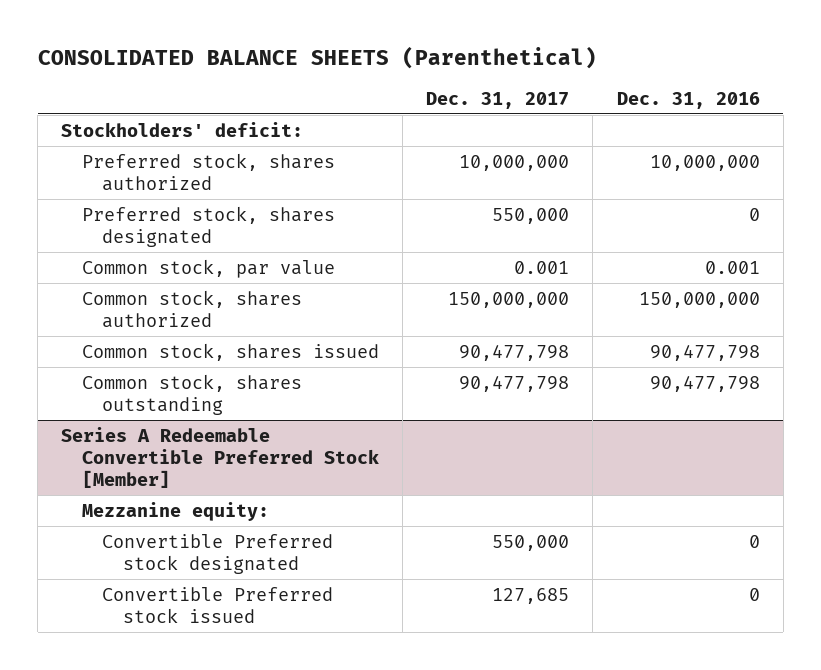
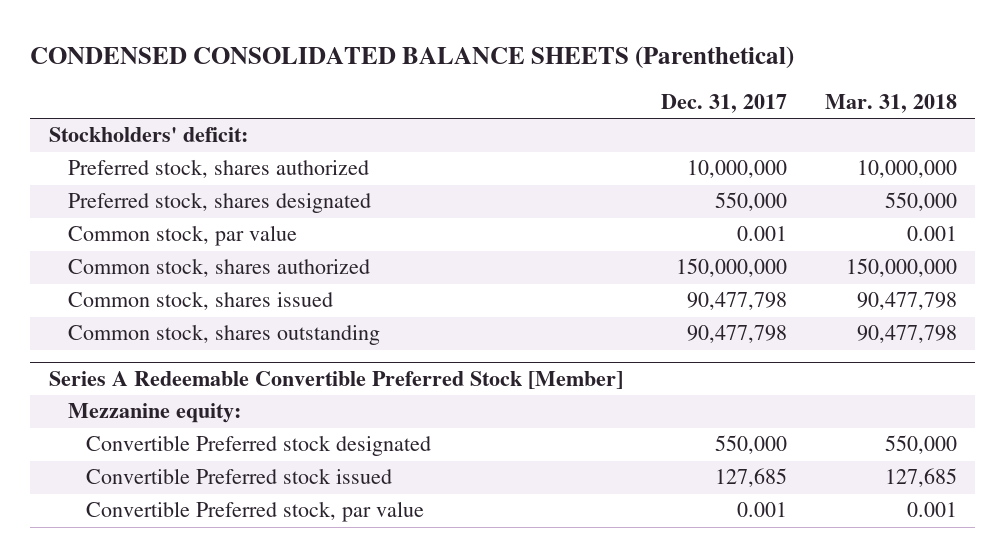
- CONSOLIDATED BALANCE SHEETS (Parenthetical)
+ CONDENSED CONSOLIDATED BALANCE SHEETS (Parenthetical)
- | Dec. 31, 2017 | Dec. 31, 2016
+ | Dec. 31, 2017 | Mar. 31, 2018
@ Series A Redeemable Convertible Preferred Stock [Member]
+ Convertible Preferred stock, par value | 0.001 | 0.001

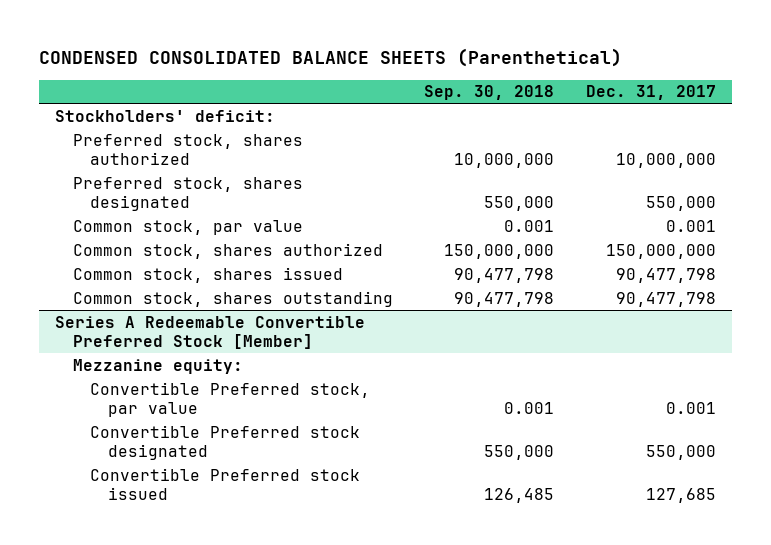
- | Dec. 31, 2017 | Mar. 31, 2018
+ | Sep. 30, 2018 | Dec. 31, 2017
@ Series A Redeemable Convertible Preferred Stock [Member]
moved up: Convertible Preferred stock, par value | 0.001 | 0.001

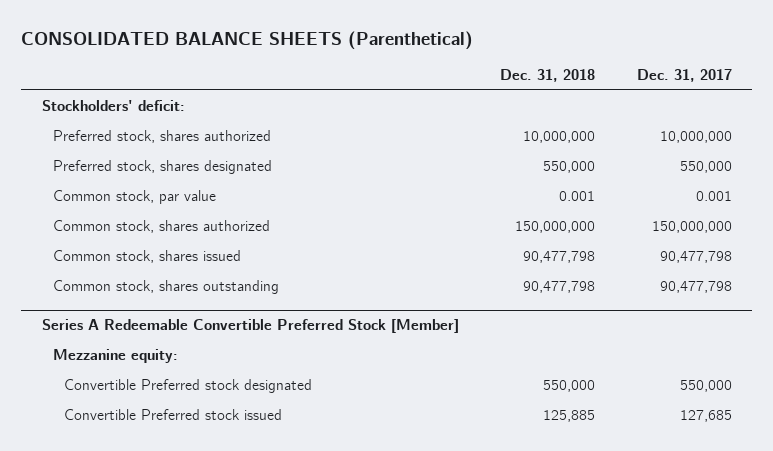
- CONDENSED CONSOLIDATED BALANCE SHEETS (Parenthetical)
+ CONSOLIDATED BALANCE SHEETS (Parenthetical)
- | Sep. 30, 2018 | Dec. 31, 2017
+ | Dec. 31, 2018 | Dec. 31, 2017
@ Series A Redeemable Convertible Preferred Stock [Member]
- Convertible Preferred stock, par value | 0.001 | 0.001

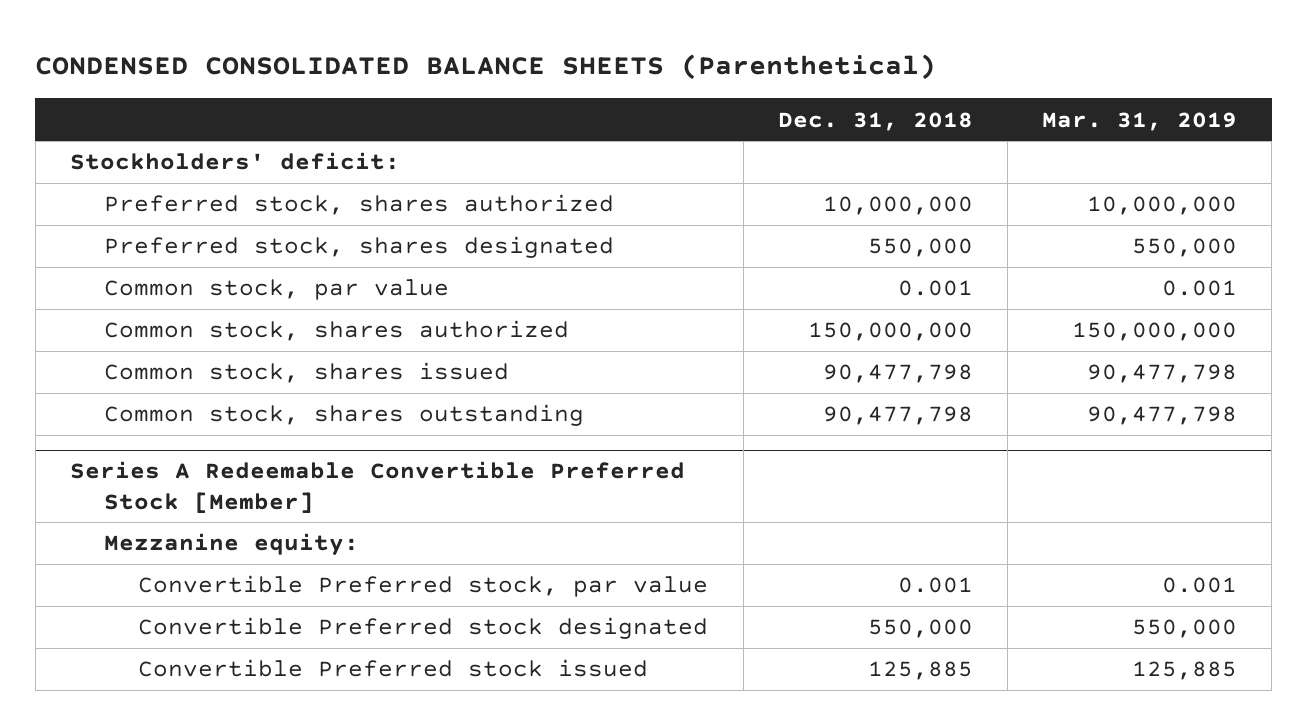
- CONSOLIDATED BALANCE SHEETS (Parenthetical)
+ CONDENSED CONSOLIDATED BALANCE SHEETS (Parenthetical)
- | Dec. 31, 2018 | Dec. 31, 2017
+ | Dec. 31, 2018 | Mar. 31, 2019
@ Series A Redeemable Convertible Preferred Stock [Member]
+ Convertible Preferred stock, par value | 0.001 | 0.001

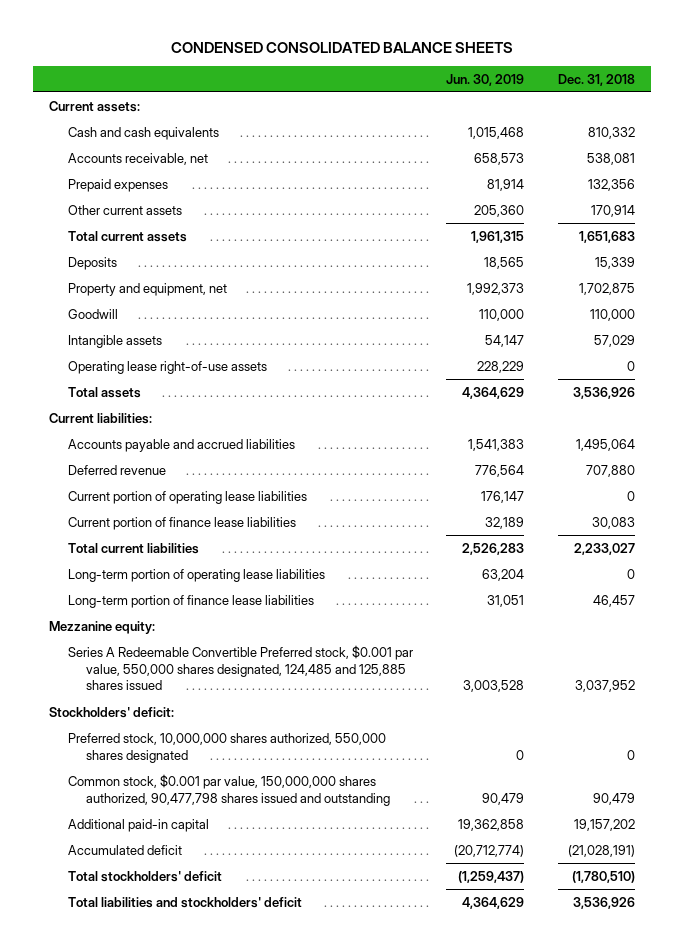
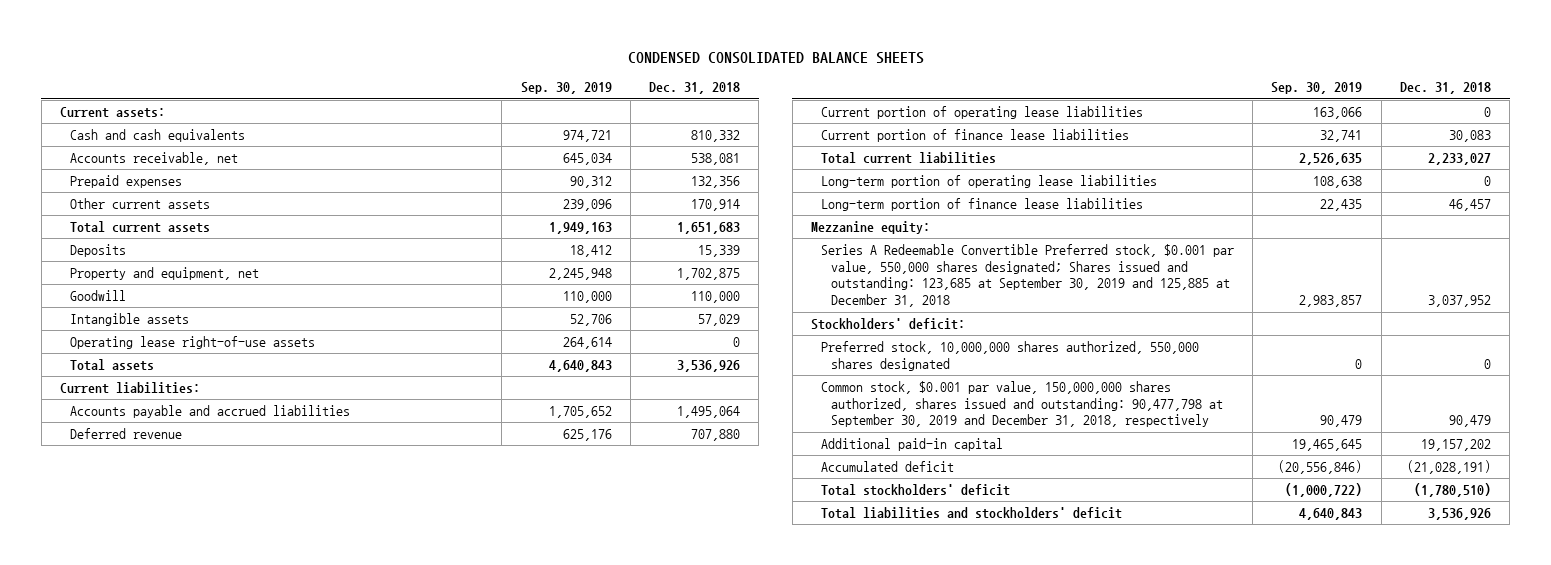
- | Jun. 30, 2019 | Dec. 31, 2018
+ | Sep. 30, 2019 | Dec. 31, 2018
- Series A Redeemable Convertible Preferred stock, $0.001 par value, 550,000 shares designated, 124,485 and 125,885 shares issued | 3,003,528 | 3,037,952
+ Series A Redeemable Convertible Preferred stock, $0.001 par value, 550,000 shares designated; Shares issued and outstanding: 123,685 at September 30, 2019 and 125,885 at December 31, 2018 | 2,983,857 | 3,037,952
- Common stock, $0.001 par value, 150,000,000 shares authorized, 90,477,798 shares issued and outstanding | 90,479 | 90,479
+ Common stock, $0.001 par value, 150,000,000 shares authorized, shares issued and outstanding: 90,477,798 at September 30, 2019 and December 31, 2018, respectively | 90,479 | 90,479

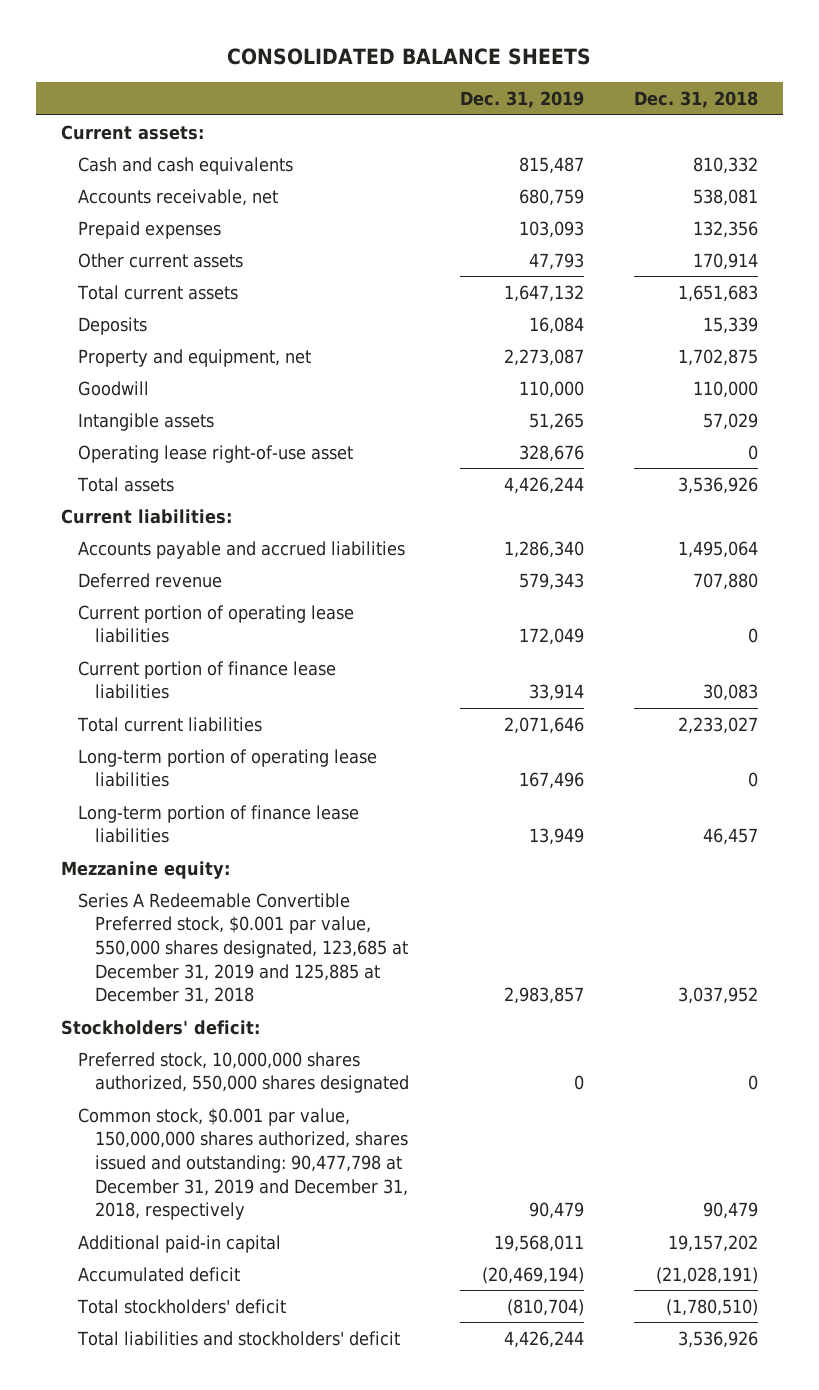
- CONDENSED CONSOLIDATED BALANCE SHEETS
+ CONSOLIDATED BALANCE SHEETS
- | Sep. 30, 2019 | Dec. 31, 2018
+ | Dec. 31, 2019 | Dec. 31, 2018
- Operating lease right-of-use assets | 264,614 | 0
+ Operating lease right-of-use asset | 328,676 | 0
- Series A Redeemable Convertible Preferred stock, $0.001 par value, 550,000 shares designated; Shares issued and outstanding: 123,685 at September 30, 2019 and 125,885 at December 31, 2018 | 2,983,857 | 3,037,952
+ Series A Redeemable Convertible Preferred stock, $0.001 par value, 550,000 shares designated, 123,685 at December 31, 2019 and 125,885 at December 31, 2018 | 2,983,857 | 3,037,952
- Common stock, $0.001 par value, 150,000,000 shares authorized, shares issued and outstanding: 90,477,798 at September 30, 2019 and December 31, 2018, respectively | 90,479 | 90,479
+ Common stock, $0.001 par value, 150,000,000 shares authorized, shares issued and outstanding: 90,477,798 at December 31, 2019 and December 31, 2018, respectively | 90,479 | 90,479

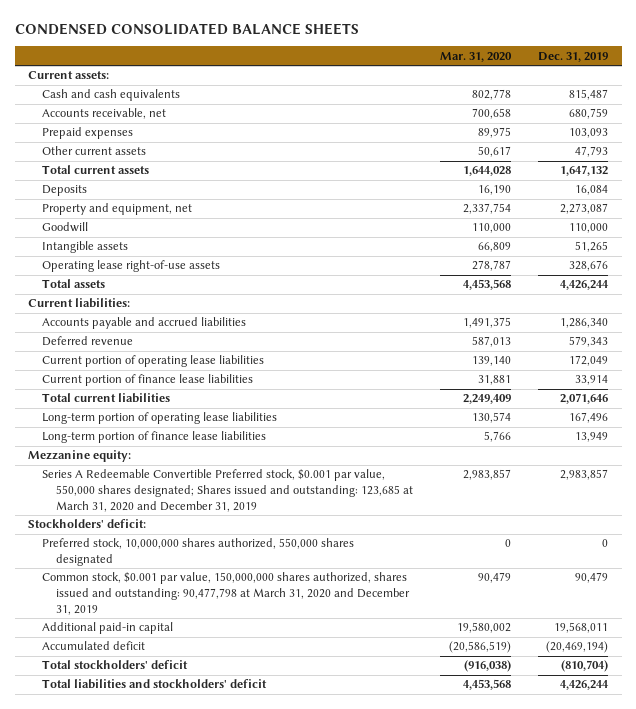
- CONSOLIDATED BALANCE SHEETS
+ CONDENSED CONSOLIDATED BALANCE SHEETS
- | Dec. 31, 2019 | Dec. 31, 2018
+ | Mar. 31, 2020 | Dec. 31, 2019
- Operating lease right-of-use asset | 328,676 | 0
+ Operating lease right-of-use assets | 278,787 | 328,676
- Series A Redeemable Convertible Preferred stock, $0.001 par value, 550,000 shares designated, 123,685 at December 31, 2019 and 125,885 at December 31, 2018 | 2,983,857 | 3,037,952
+ Series A Redeemable Convertible Preferred stock, $0.001 par value, 550,000 shares designated; Shares issued and outstanding: 123,685 at March 31, 2020 and December 31, 2019 | 2,983,857 | 2,983,857
- Common stock, $0.001 par value, 150,000,000 shares authorized, shares issued and outstanding: 90,477,798 at December 31, 2019 and December 31, 2018, respectively | 90,479 | 90,479
+ Common stock, $0.001 par value, 150,000,000 shares authorized, shares issued and outstanding: 90,477,798 at March 31, 2020 and December 31, 2019 | 90,479 | 90,479

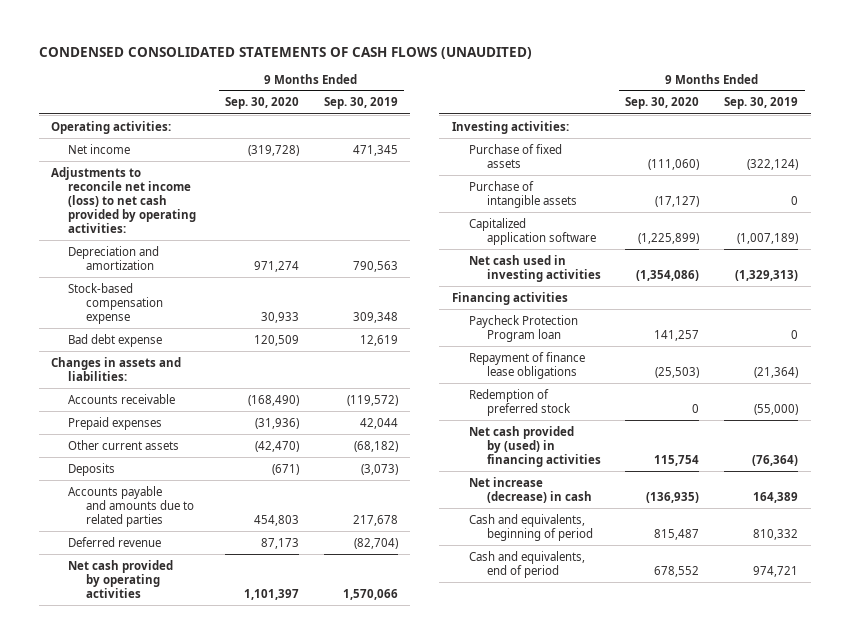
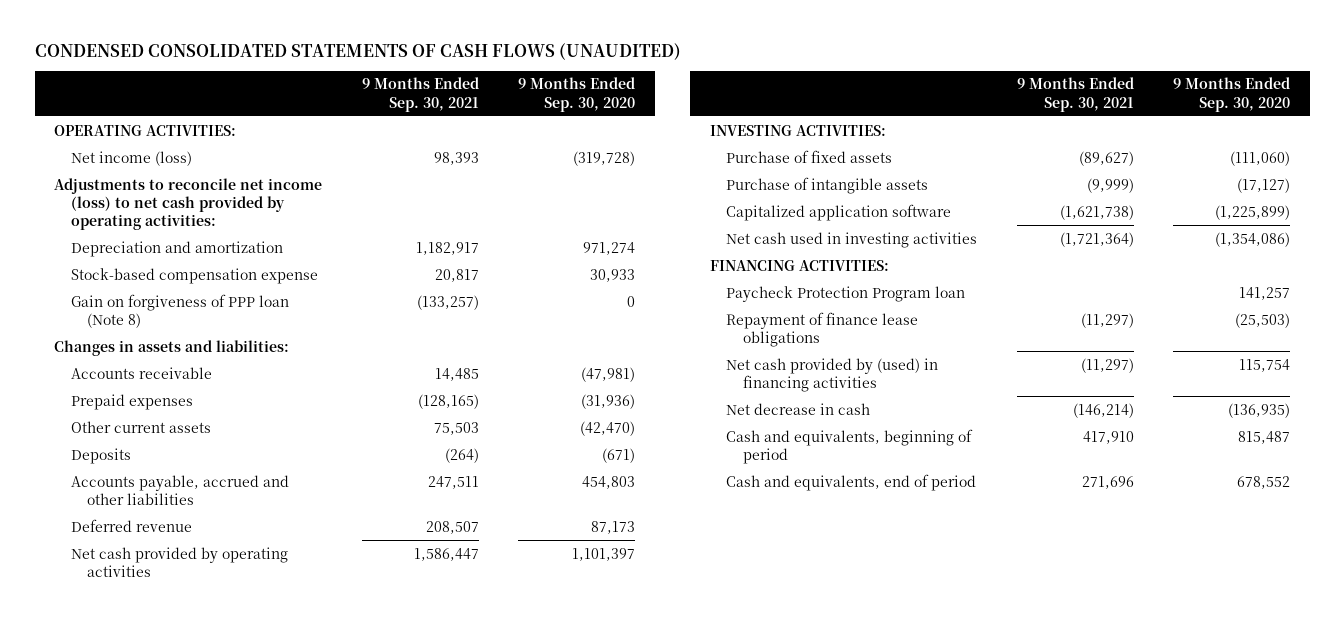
- | 9 Months Ended Sep. 30, 2020 | 9 Months Ended Sep. 30, 2019
+ | 9 Months Ended Sep. 30, 2021 | 9 Months Ended Sep. 30, 2020
- Operating activities:
- Net income | (319,728) | 471,345
+ OPERATING ACTIVITIES:
+ Net income (loss) | 98,393 | (319,728)
- Bad debt expense | 120,509 | 12,619
+ Gain on forgiveness of PPP loan (Note 8) | (133,257) | 0
- Accounts receivable | (168,490) | (119,572)
+ Accounts receivable | 14,485 | (47,981)
- Accounts payable and amounts due to related parties | 454,803 | 217,678
+ Accounts payable, accrued and other liabilities | 247,511 | 454,803
- Investing activities:
+ INVESTING ACTIVITIES:
- Financing activities
+ FINANCING ACTIVITIES:
- Redemption of preferred stock | 0 | (55,000)
- Net increase (decrease) in cash | (136,935) | 164,389
+ Net decrease in cash | (146,214) | (136,935)

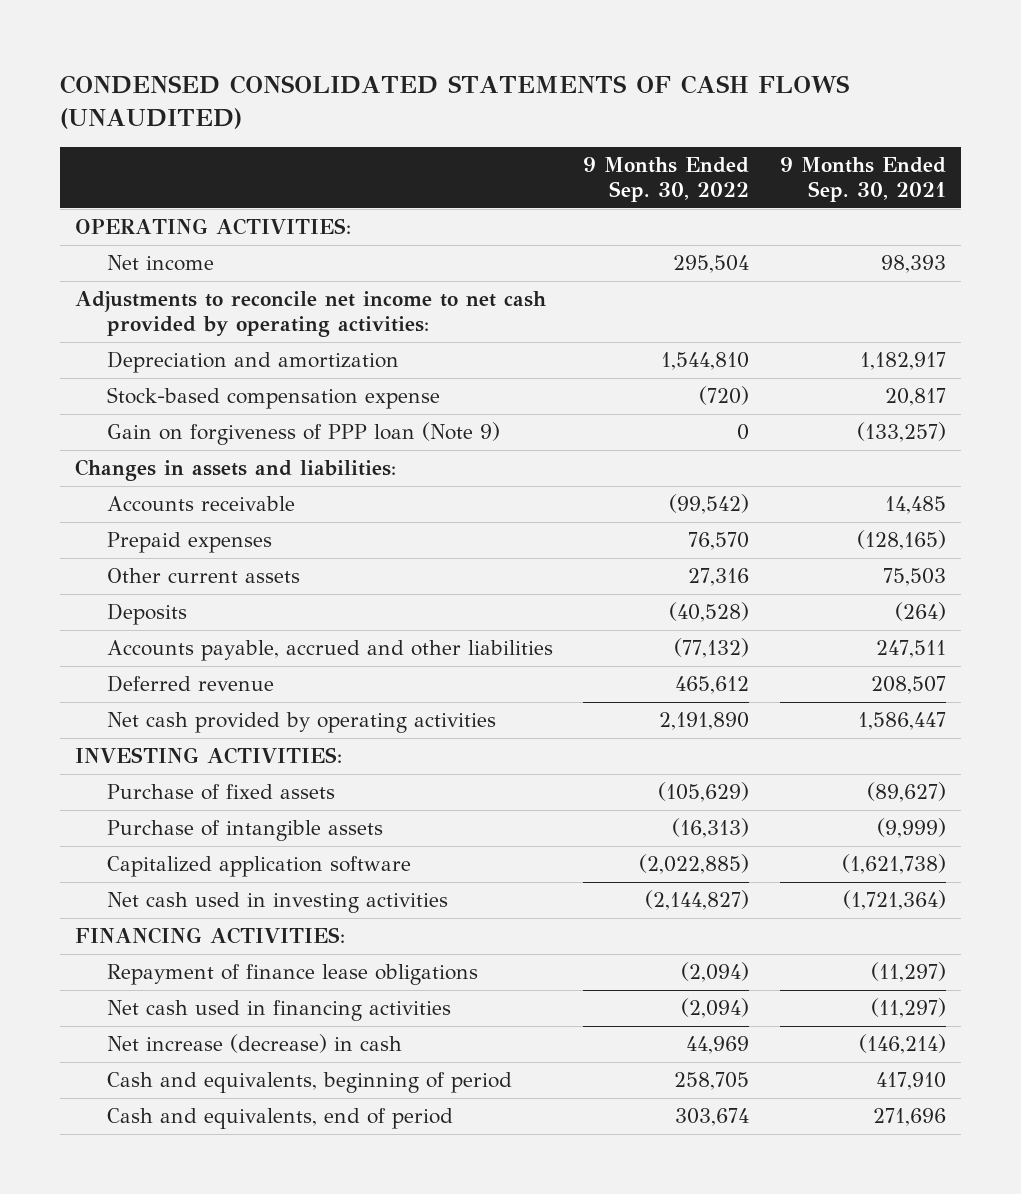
- | 9 Months Ended Sep. 30, 2021 | 9 Months Ended Sep. 30, 2020
+ | 9 Months Ended Sep. 30, 2022 | 9 Months Ended Sep. 30, 2021
- Net income (loss) | 98,393 | (319,728)
- Adjustments to reconcile net income (loss) to net cash provided by operating activities:
+ Net income | 295,504 | 98,393
+ Adjustments to reconcile net income to net cash provided by operating activities:
- Gain on forgiveness of PPP loan (Note 8) | (133,257) | 0
+ Gain on forgiveness of PPP loan (Note 9) | 0 | (133,257)
- Paycheck Protection Program loan | | 141,257
- Net cash provided by (used) in financing activities | (11,297) | 115,754
- Net decrease in cash | (146,214) | (136,935)
+ Net cash used in financing activities | (2,094) | (11,297)
+ Net increase (decrease) in cash | 44,969 | (146,214)

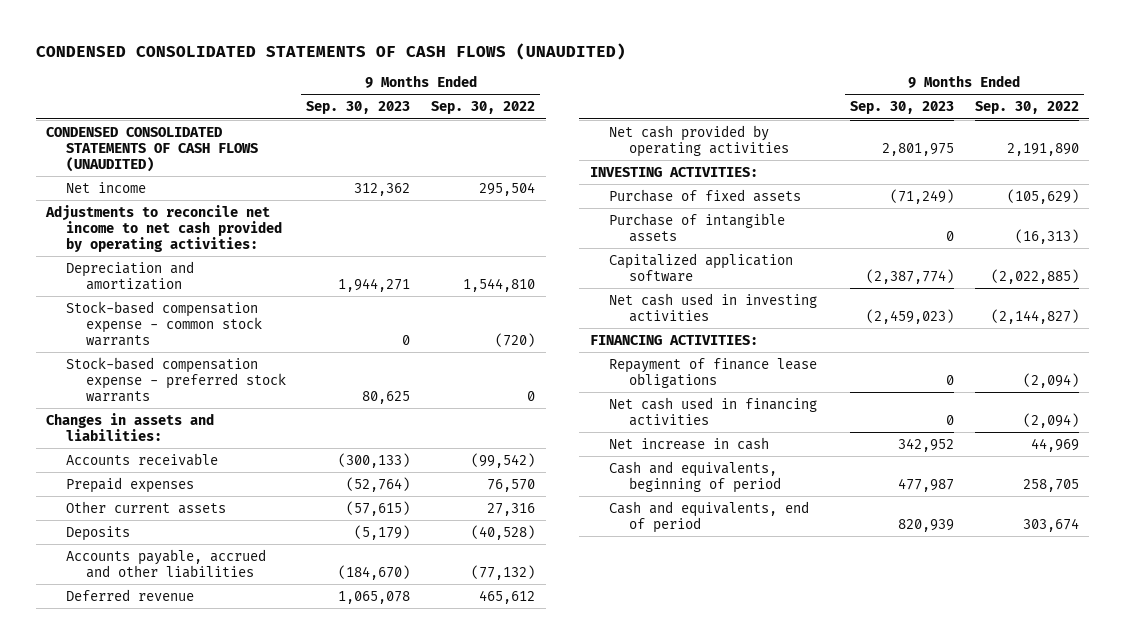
- | 9 Months Ended Sep. 30, 2022 | 9 Months Ended Sep. 30, 2021
+ | 9 Months Ended Sep. 30, 2023 | 9 Months Ended Sep. 30, 2022
- OPERATING ACTIVITIES:
+ CONDENSED CONSOLIDATED STATEMENTS OF CASH FLOWS (UNAUDITED)
- Stock-based compensation expense | (720) | 20,817
- Gain on forgiveness of PPP loan (Note 9) | 0 | (133,257)
+ Stock-based compensation expense - common stock warrants | 0 | (720)
+ Stock-based compensation expense - preferred stock warrants | 80,625 | 0
- Net increase (decrease) in cash | 44,969 | (146,214)
+ Net increase in cash | 342,952 | 44,969

